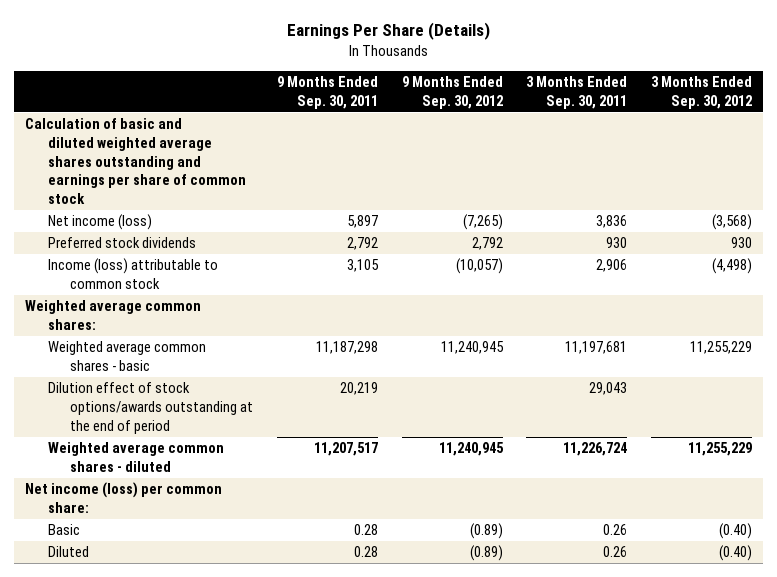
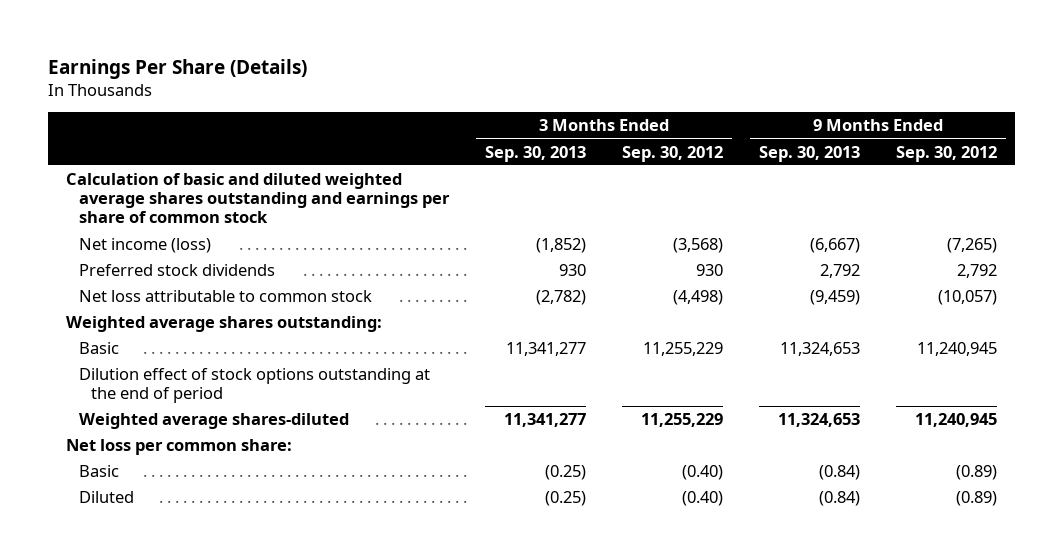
- | 9 Months Ended Sep. 30, 2011 | 9 Months Ended Sep. 30, 2012 | 3 Months Ended Sep. 30, 2011 | 3 Months Ended Sep. 30, 2012
+ | 3 Months Ended Sep. 30, 2013 | 3 Months Ended Sep. 30, 2012 | 9 Months Ended Sep. 30, 2013 | 9 Months Ended Sep. 30, 2012
- Income (loss) attributable to common stock | 3,105 | (10,057) | 2,906 | (4,498)
- Weighted average common shares:
- Weighted average common shares - basic | 11,187,298 | 11,240,945 | 11,197,681 | 11,255,229
- Dilution effect of stock options/awards outstanding at the end of period | 20,219 | | 29,043 |
- Weighted average common shares - diluted | 11,207,517 | 11,240,945 | 11,226,724 | 11,255,229
- Net income (loss) per common share:
+ Net loss attributable to common stock | (2,782) | (4,498) | (9,459) | (10,057)
+ Weighted average shares outstanding:
+ Basic | 11,341,277 | 11,255,229 | 11,324,653 | 11,240,945
+ Dilution effect of stock options outstanding at the end of period
+ Weighted average shares-diluted | 11,341,277 | 11,255,229 | 11,324,653 | 11,240,945
+ Net loss per common share:

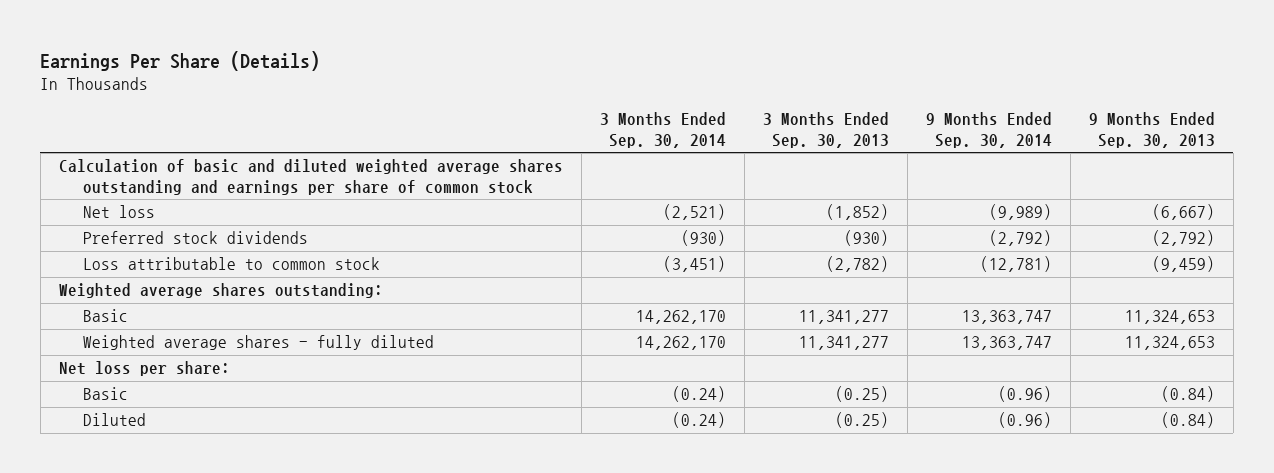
- | 3 Months Ended Sep. 30, 2013 | 3 Months Ended Sep. 30, 2012 | 9 Months Ended Sep. 30, 2013 | 9 Months Ended Sep. 30, 2012
+ | 3 Months Ended Sep. 30, 2014 | 3 Months Ended Sep. 30, 2013 | 9 Months Ended Sep. 30, 2014 | 9 Months Ended Sep. 30, 2013
- Net income (loss) | (1,852) | (3,568) | (6,667) | (7,265)
- Preferred stock dividends | 930 | 930 | 2,792 | 2,792
- Net loss attributable to common stock | (2,782) | (4,498) | (9,459) | (10,057)
+ Net loss | (2,521) | (1,852) | (9,989) | (6,667)
+ Preferred stock dividends | (930) | (930) | (2,792) | (2,792)
+ Loss attributable to common stock | (3,451) | (2,782) | (12,781) | (9,459)
- Dilution effect of stock options outstanding at the end of period
- Weighted average shares-diluted | 11,341,277 | 11,255,229 | 11,324,653 | 11,240,945
- Net loss per common share:
+ Weighted average shares - fully diluted | 14,262,170 | 11,341,277 | 13,363,747 | 11,324,653
+ Net loss per share:

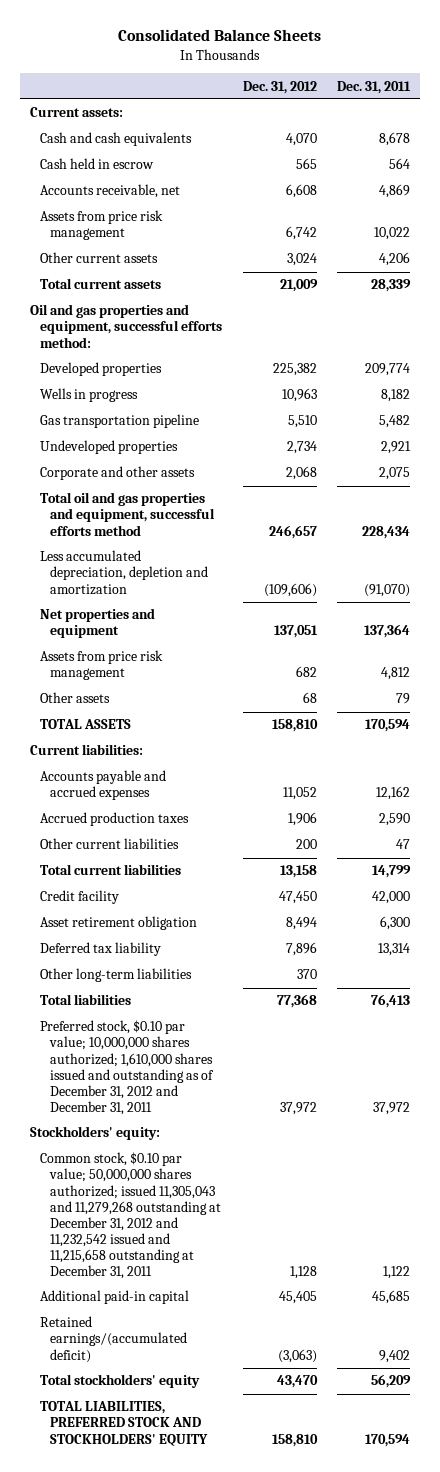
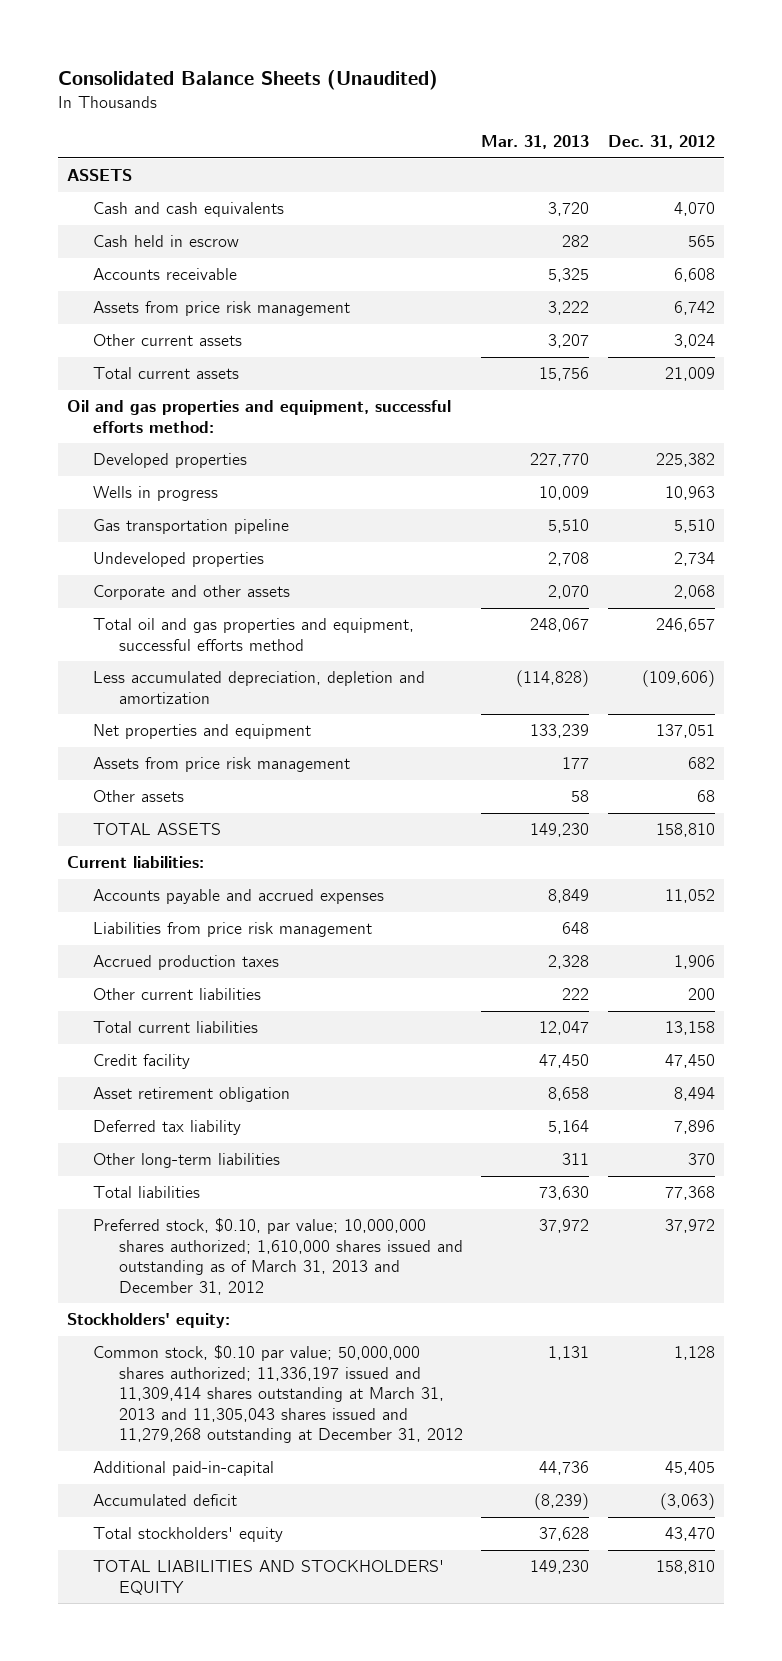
- Consolidated Balance Sheets
+ Consolidated Balance Sheets (Unaudited)
- | Dec. 31, 2012 | Dec. 31, 2011
+ | Mar. 31, 2013 | Dec. 31, 2012
- Current assets:
+ ASSETS
- Accounts receivable, net | 6,608 | 4,869
+ Accounts receivable | 5,325 | 6,608
+ Liabilities from price risk management | 648 |
- Preferred stock, $0.10 par value; 10,000,000 shares authorized; 1,610,000 shares issued and outstanding as of December 31, 2012 and December 31, 2011 | 37,972 | 37,972
+ Preferred stock, $0.10, par value; 10,000,000 shares authorized; 1,610,000 shares issued and outstanding as of March 31, 2013 and December 31, 2012 | 37,972 | 37,972
- Common stock, $0.10 par value; 50,000,000 shares authorized; issued 11,305,043 and 11,279,268 outstanding at December 31, 2012 and 11,232,542 issued and 11,215,658 outstanding at December 31, 2011 | 1,128 | 1,122
- Additional paid-in capital | 45,405 | 45,685
- Retained earnings/(accumulated deficit) | (3,063) | 9,402
+ Common stock, $0.10 par value; 50,000,000 shares authorized; 11,336,197 issued and 11,309,414 shares outstanding at March 31, 2013 and 11,305,043 shares issued and 11,279,268 outstanding at December 31, 2012 | 1,131 | 1,128
+ Additional paid-in-capital | 44,736 | 45,405
+ Accumulated deficit | (8,239) | (3,063)
- TOTAL LIABILITIES, PREFERRED STOCK AND STOCKHOLDERS' EQUITY | 158,810 | 170,594
+ TOTAL LIABILITIES AND STOCKHOLDERS' EQUITY | 149,230 | 158,810

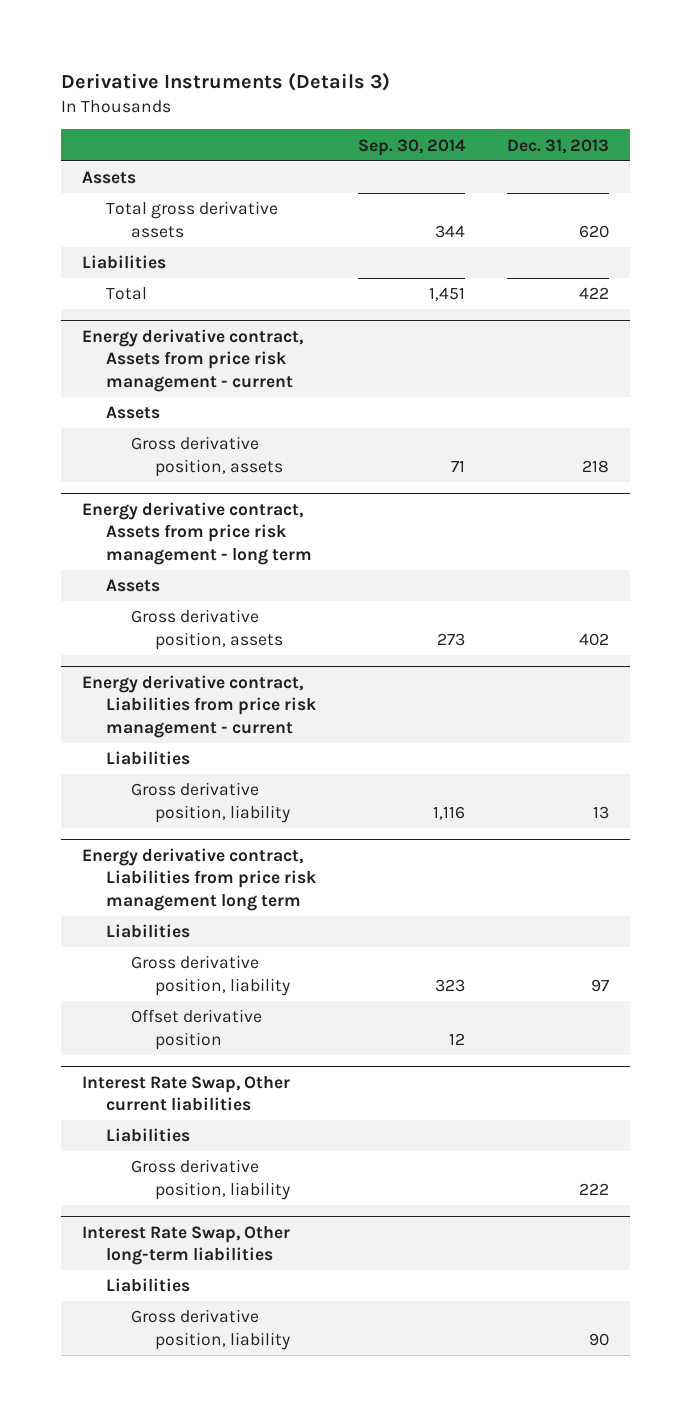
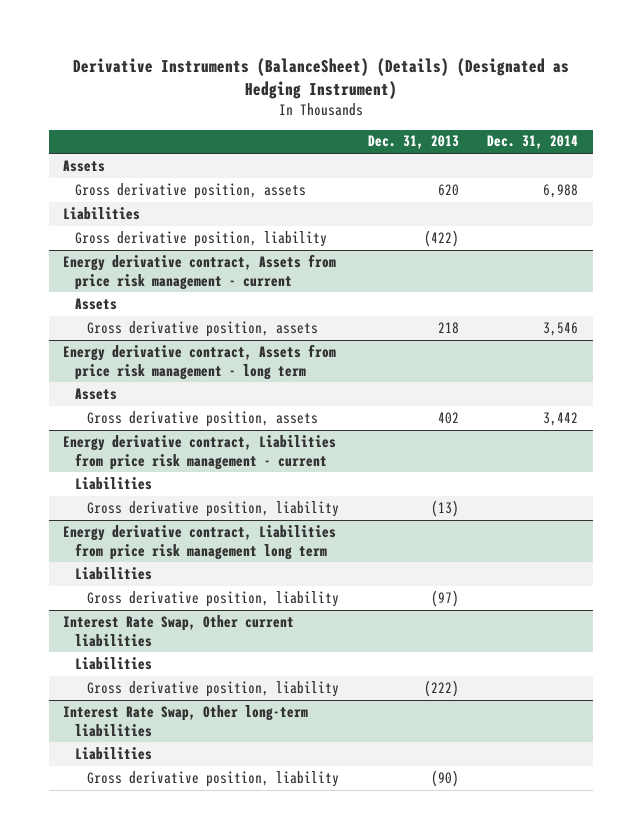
- Derivative Instruments (Details 3)
+ Derivative Instruments (BalanceSheet) (Details) (Designated as Hedging Instrument)
- | Sep. 30, 2014 | Dec. 31, 2013
+ | Dec. 31, 2013 | Dec. 31, 2014
- Total gross derivative assets | 344 | 620
+ Gross derivative position, assets | 620 | 6,988
- Total | 1,451 | 422
+ Gross derivative position, liability | (422) |
@ Energy derivative contract, Liabilities from price risk management - current
- Gross derivative position, liability | 1,116 | 13
+ Gross derivative position, liability | (13) |
@ Energy derivative contract, Liabilities from price risk management long term
- Gross derivative position, liability | 323 | 97
- Offset derivative position | 12 |
+ Gross derivative position, liability | (97) |
@ Interest Rate Swap, Other current liabilities
- Gross derivative position, liability | | 222
+ Gross derivative position, liability | (222) |
@ Interest Rate Swap, Other long-term liabilities
- Gross derivative position, liability | | 90
+ Gross derivative position, liability | (90) |

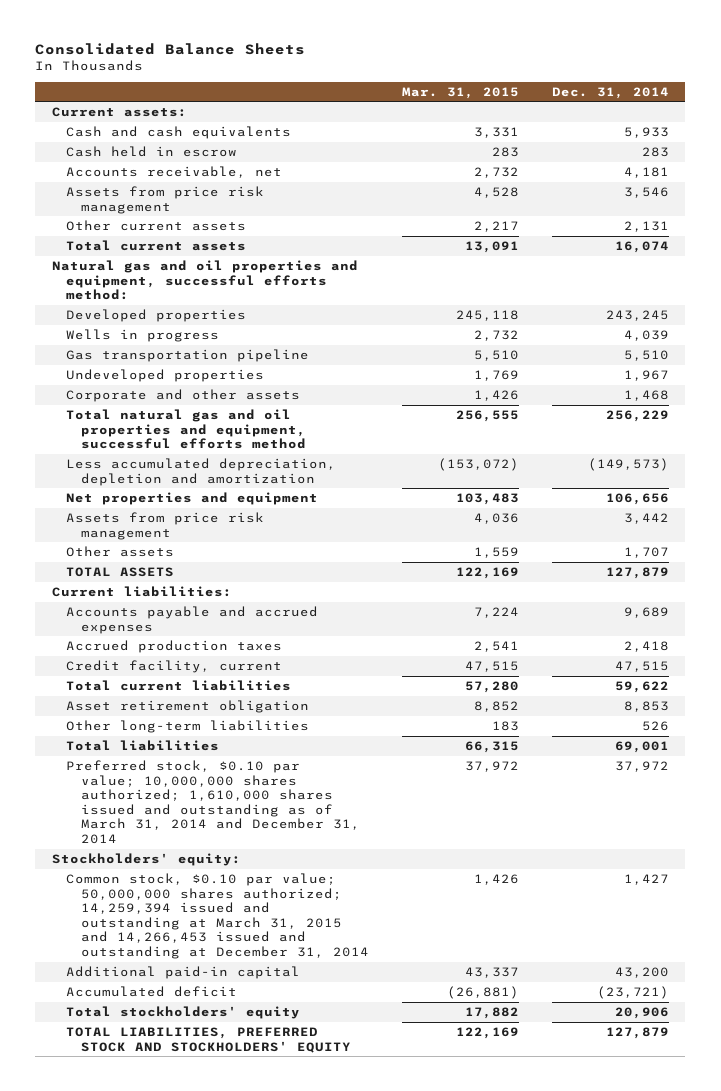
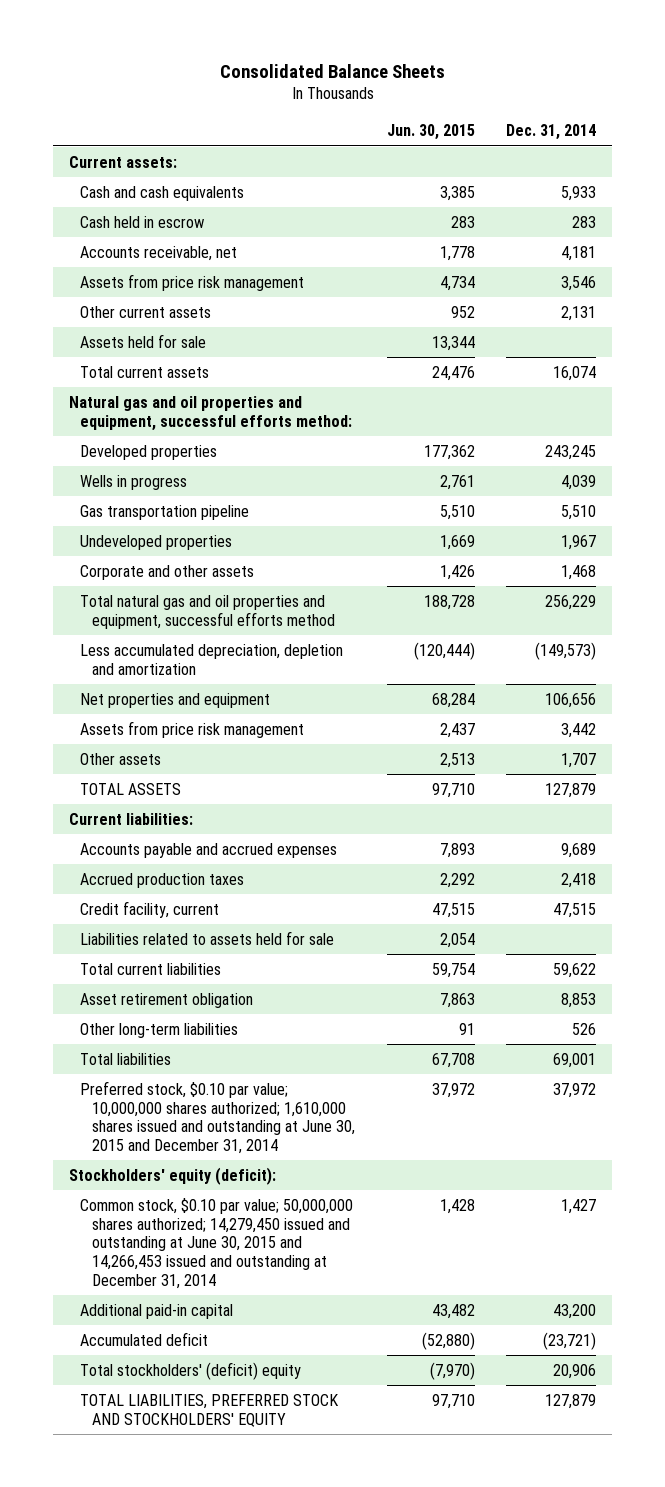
- | Mar. 31, 2015 | Dec. 31, 2014
+ | Jun. 30, 2015 | Dec. 31, 2014
+ Assets held for sale | 13,344 |
+ Liabilities related to assets held for sale | 2,054 |
- Preferred stock, $0.10 par value; 10,000,000 shares authorized; 1,610,000 shares issued and outstanding as of March 31, 2014 and December 31, 2014 | 37,972 | 37,972
- Stockholders' equity:
- Common stock, $0.10 par value; 50,000,000 shares authorized; 14,259,394 issued and outstanding at March 31, 2015 and 14,266,453 issued and outstanding at December 31, 2014 | 1,426 | 1,427
+ Preferred stock, $0.10 par value; 10,000,000 shares authorized; 1,610,000 shares issued and outstanding at June 30, 2015 and December 31, 2014 | 37,972 | 37,972
+ Stockholders' equity (deficit):
+ Common stock, $0.10 par value; 50,000,000 shares authorized; 14,279,450 issued and outstanding at June 30, 2015 and 14,266,453 issued and outstanding at December 31, 2014 | 1,428 | 1,427
- Total stockholders' equity | 17,882 | 20,906
+ Total stockholders' (deficit) equity | (7,970) | 20,906

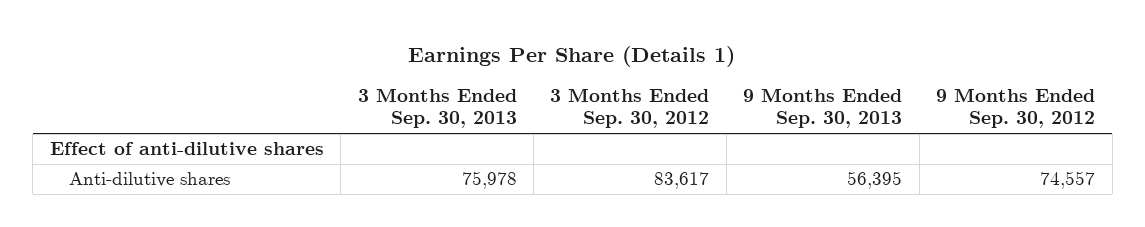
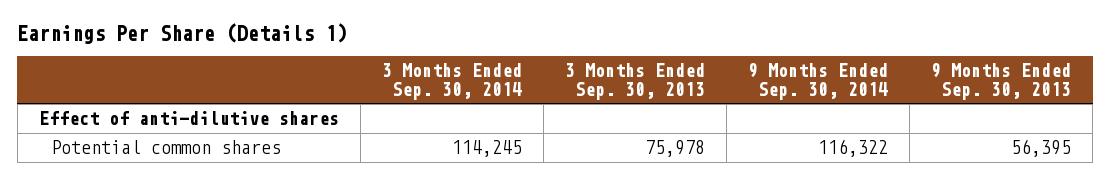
- | 3 Months Ended Sep. 30, 2013 | 3 Months Ended Sep. 30, 2012 | 9 Months Ended Sep. 30, 2013 | 9 Months Ended Sep. 30, 2012
+ | 3 Months Ended Sep. 30, 2014 | 3 Months Ended Sep. 30, 2013 | 9 Months Ended Sep. 30, 2014 | 9 Months Ended Sep. 30, 2013
- Anti-dilutive shares | 75,978 | 83,617 | 56,395 | 74,557
+ Potential common shares | 114,245 | 75,978 | 116,322 | 56,395

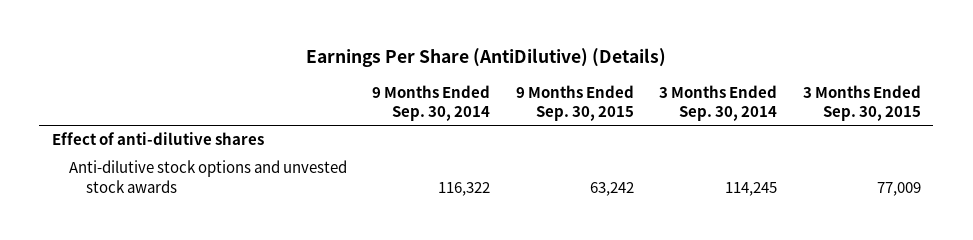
- Earnings Per Share (Details 1)
+ Earnings Per Share (AntiDilutive) (Details)
- | 3 Months Ended Sep. 30, 2014 | 3 Months Ended Sep. 30, 2013 | 9 Months Ended Sep. 30, 2014 | 9 Months Ended Sep. 30, 2013
+ | 9 Months Ended Sep. 30, 2014 | 9 Months Ended Sep. 30, 2015 | 3 Months Ended Sep. 30, 2014 | 3 Months Ended Sep. 30, 2015
- Potential common shares | 114,245 | 75,978 | 116,322 | 56,395
+ Anti-dilutive stock options and unvested stock awards | 116,322 | 63,242 | 114,245 | 77,009

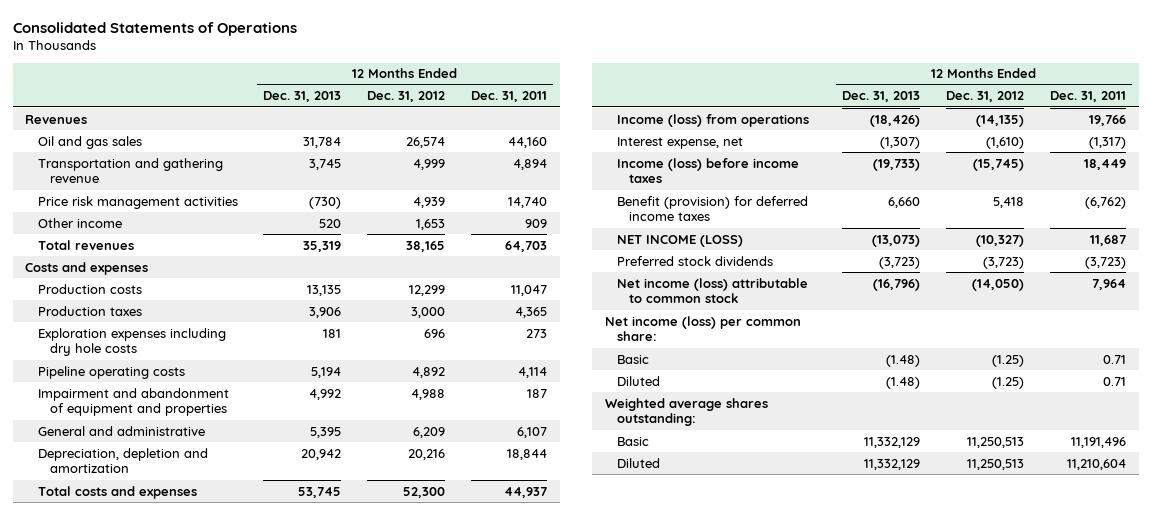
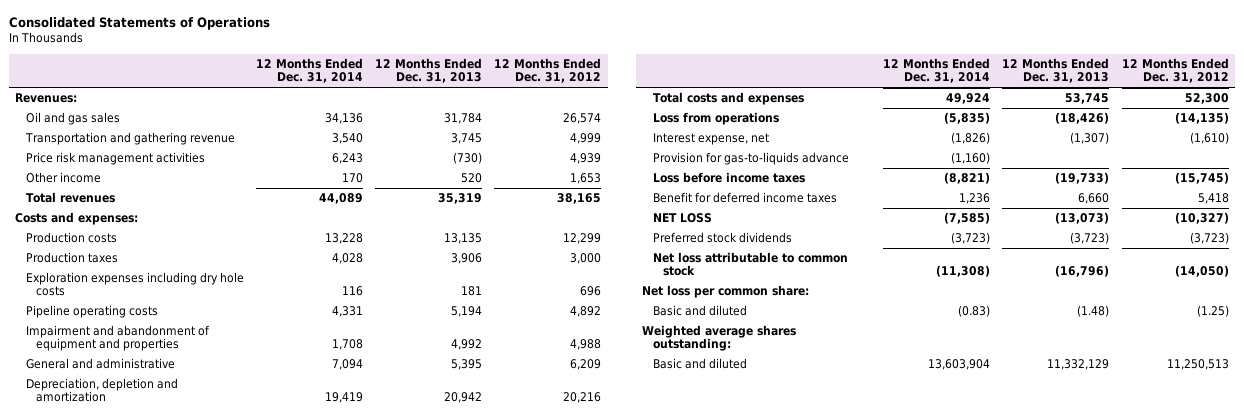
- | 12 Months Ended Dec. 31, 2013 | 12 Months Ended Dec. 31, 2012 | 12 Months Ended Dec. 31, 2011
+ | 12 Months Ended Dec. 31, 2014 | 12 Months Ended Dec. 31, 2013 | 12 Months Ended Dec. 31, 2012
- Revenues
+ Revenues:
- Costs and expenses
+ Costs and expenses:
- Income (loss) from operations | (18,426) | (14,135) | 19,766
+ Loss from operations | (5,835) | (18,426) | (14,135)
- Income (loss) before income taxes | (19,733) | (15,745) | 18,449
- Benefit (provision) for deferred income taxes | 6,660 | 5,418 | (6,762)
- NET INCOME (LOSS) | (13,073) | (10,327) | 11,687
+ Provision for gas-to-liquids advance | (1,160) | |
+ Loss before income taxes | (8,821) | (19,733) | (15,745)
+ Benefit for deferred income taxes | 1,236 | 6,660 | 5,418
+ NET LOSS | (7,585) | (13,073) | (10,327)
- Net income (loss) attributable to common stock | (16,796) | (14,050) | 7,964
- Net income (loss) per common share:
- Basic | (1.48) | (1.25) | 0.71
- Diluted | (1.48) | (1.25) | 0.71
+ Net loss attributable to common stock | (11,308) | (16,796) | (14,050)
+ Net loss per common share:
+ Basic and diluted | (0.83) | (1.48) | (1.25)
- Basic | 11,332,129 | 11,250,513 | 11,191,496
- Diluted | 11,332,129 | 11,250,513 | 11,210,604
+ Basic and diluted | 13,603,904 | 11,332,129 | 11,250,513

